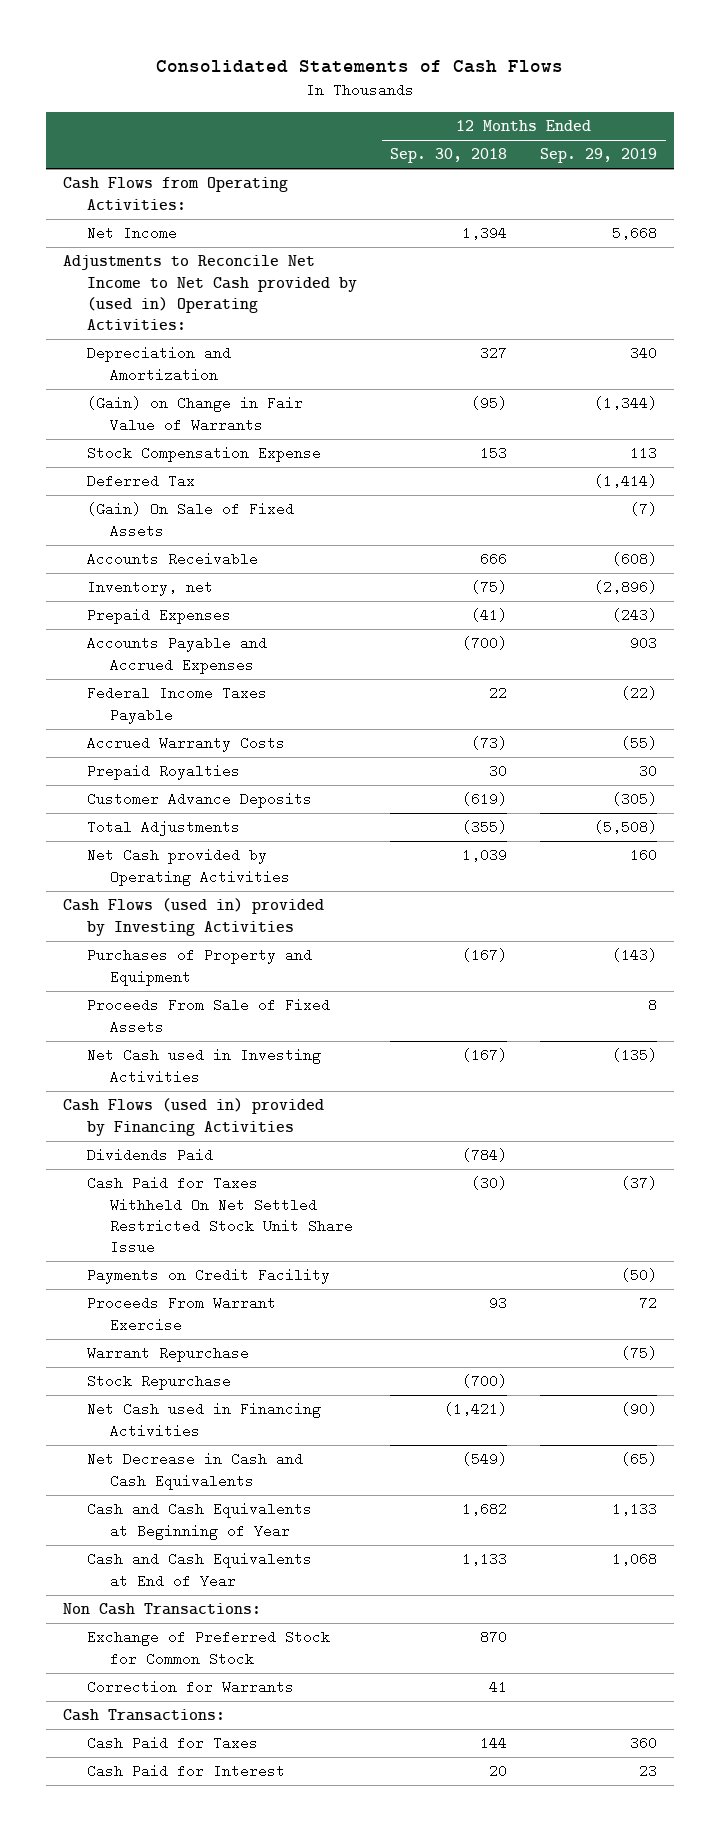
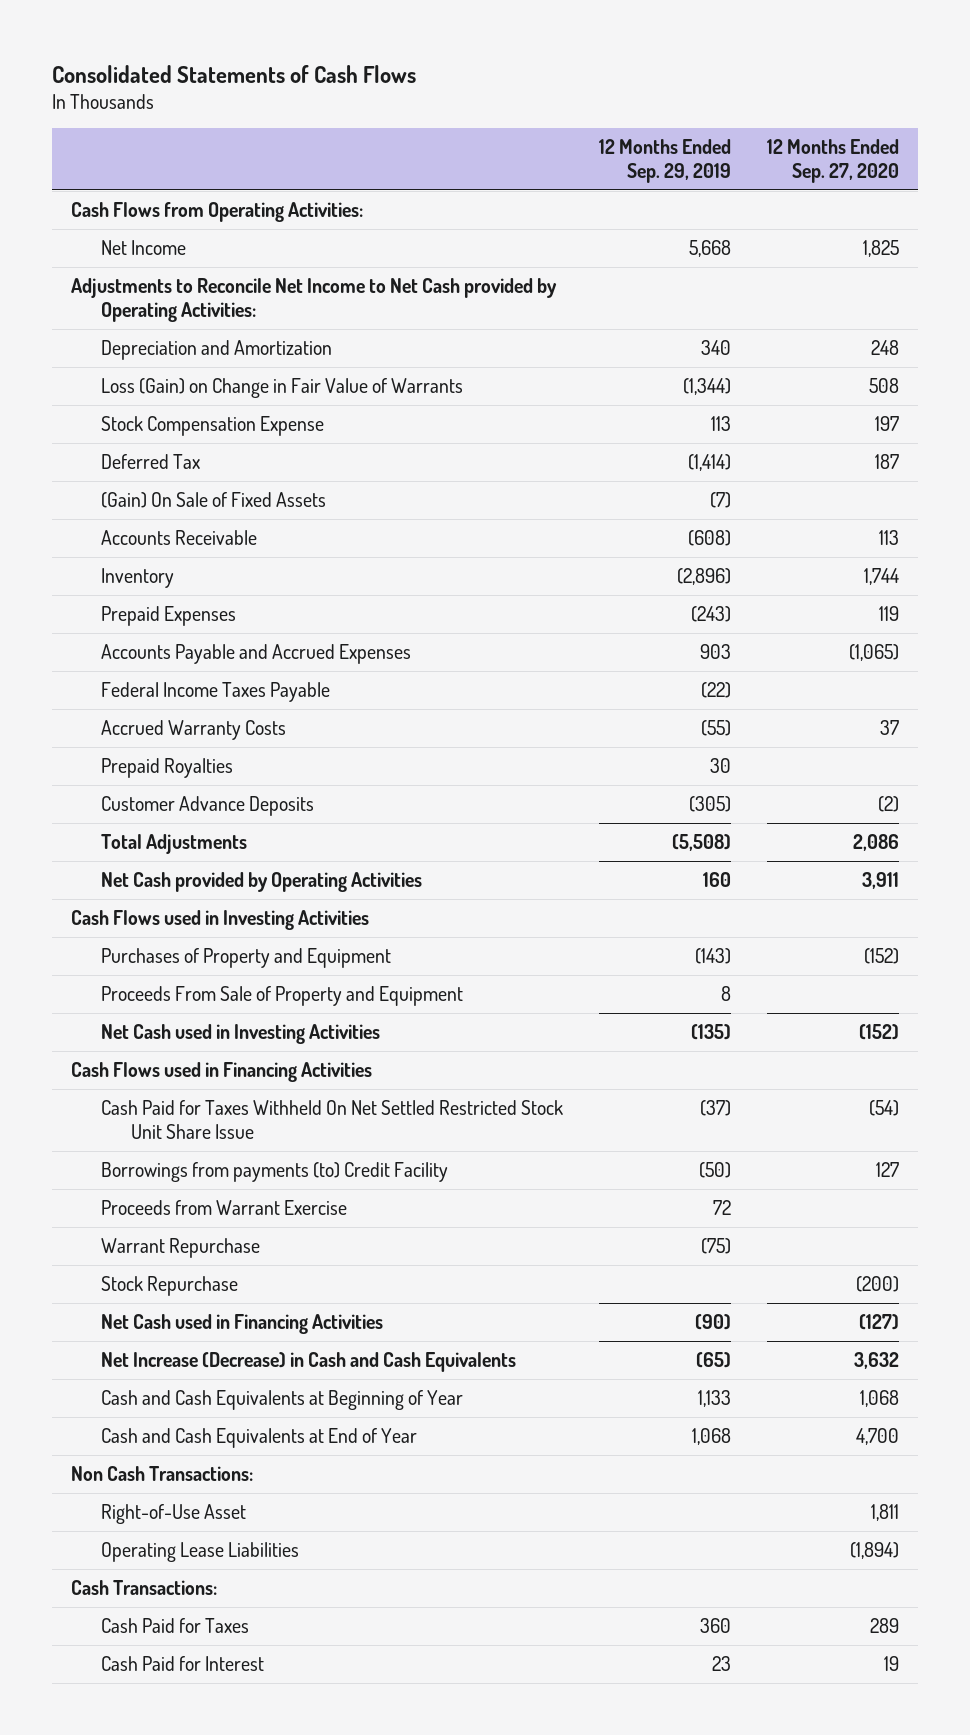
- | 12 Months Ended Sep. 30, 2018 | 12 Months Ended Sep. 29, 2019
+ | 12 Months Ended Sep. 29, 2019 | 12 Months Ended Sep. 27, 2020
- Adjustments to Reconcile Net Income to Net Cash provided by (used in) Operating Activities:
+ Adjustments to Reconcile Net Income to Net Cash provided by Operating Activities:
- (Gain) on Change in Fair Value of Warrants | (95) | (1,344)
+ Loss (Gain) on Change in Fair Value of Warrants | (1,344) | 508
- Inventory, net | (75) | (2,896)
+ Inventory | (2,896) | 1,744
- Cash Flows (used in) provided by Investing Activities
+ Cash Flows used in Investing Activities
- Proceeds From Sale of Fixed Assets | | 8
+ Proceeds From Sale of Property and Equipment | 8 |
- Cash Flows (used in) provided by Financing Activities
- Dividends Paid | (784) |
+ Cash Flows used in Financing Activities
- Payments on Credit Facility | | (50)
- Proceeds From Warrant Exercise | 93 | 72
+ Borrowings from payments (to) Credit Facility | (50) | 127
+ Proceeds from Warrant Exercise | 72 |
- Net Decrease in Cash and Cash Equivalents | (549) | (65)
+ Net Increase (Decrease) in Cash and Cash Equivalents | (65) | 3,632
- Exchange of Preferred Stock for Common Stock | 870 |
- Correction for Warrants | 41 |
+ Right-of-Use Asset | | 1,811
+ Operating Lease Liabilities | | (1,894)

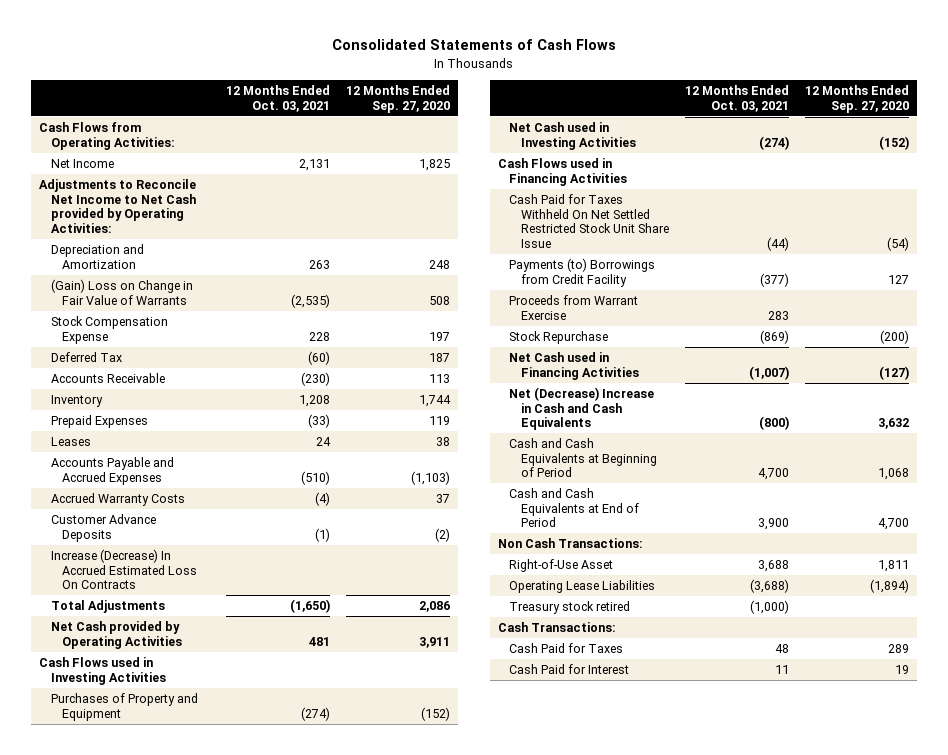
- | 12 Months Ended Sep. 29, 2019 | 12 Months Ended Sep. 27, 2020
+ | 12 Months Ended Oct. 03, 2021 | 12 Months Ended Sep. 27, 2020
- Loss (Gain) on Change in Fair Value of Warrants | (1,344) | 508
+ (Gain) Loss on Change in Fair Value of Warrants | (2,535) | 508
- (Gain) On Sale of Fixed Assets | (7) |
- Accounts Payable and Accrued Expenses | 903 | (1,065)
- Federal Income Taxes Payable | (22) |
+ Leases | 24 | 38
+ Accounts Payable and Accrued Expenses | (510) | (1,103)
- Prepaid Royalties | 30 |
+ Increase (Decrease) In Accrued Estimated Loss On Contracts
- Proceeds From Sale of Property and Equipment | 8 |
- Borrowings from payments (to) Credit Facility | (50) | 127
+ Payments (to) Borrowings from Credit Facility | (377) | 127
- Warrant Repurchase | (75) |
- Net Increase (Decrease) in Cash and Cash Equivalents | (65) | 3,632
- Cash and Cash Equivalents at Beginning of Year | 1,133 | 1,068
- Cash and Cash Equivalents at End of Year | 1,068 | 4,700
+ Net (Decrease) Increase in Cash and Cash Equivalents | (800) | 3,632
+ Cash and Cash Equivalents at Beginning of Period | 4,700 | 1,068
+ Cash and Cash Equivalents at End of Period | 3,900 | 4,700
+ Treasury stock retired | (1,000) |

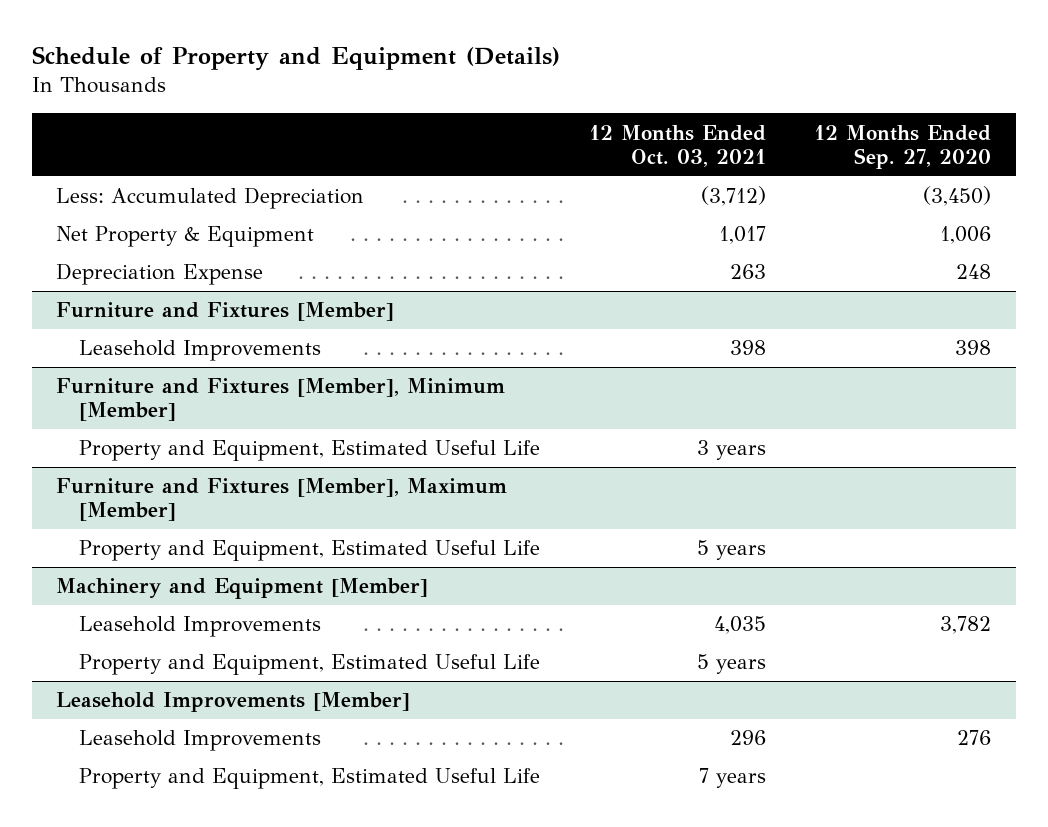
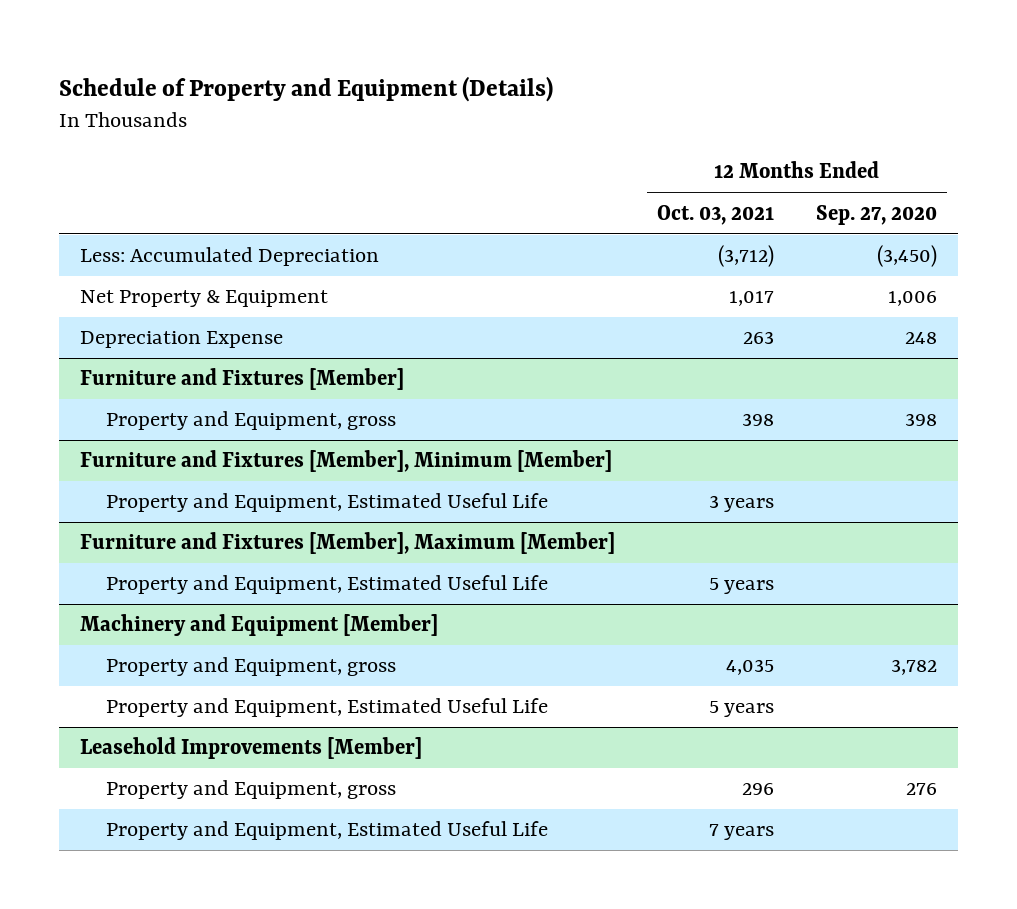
@ Furniture and Fixtures [Member]
- Leasehold Improvements | 398 | 398
+ Property and Equipment, gross | 398 | 398
@ Machinery and Equipment [Member]
- Leasehold Improvements | 4,035 | 3,782
+ Property and Equipment, gross | 4,035 | 3,782
@ Leasehold Improvements [Member]
- Leasehold Improvements | 296 | 276
+ Property and Equipment, gross | 296 | 276

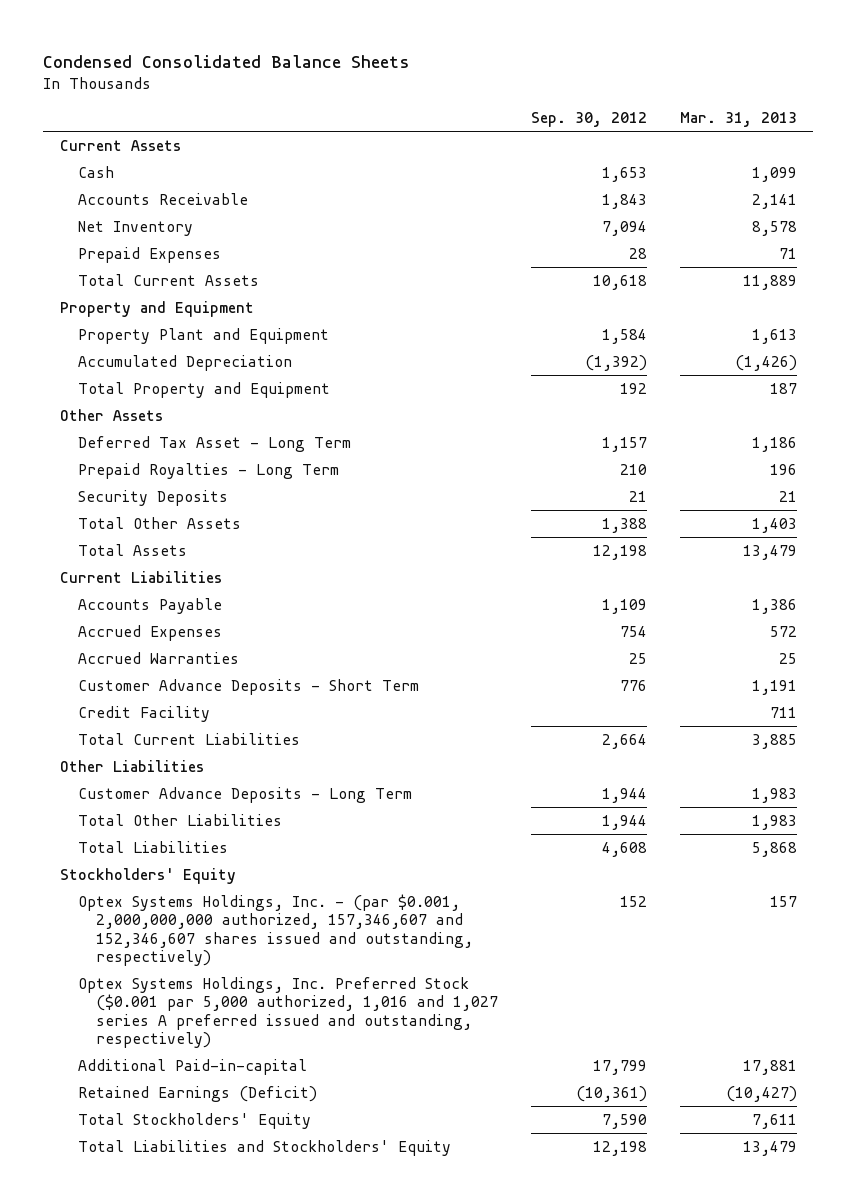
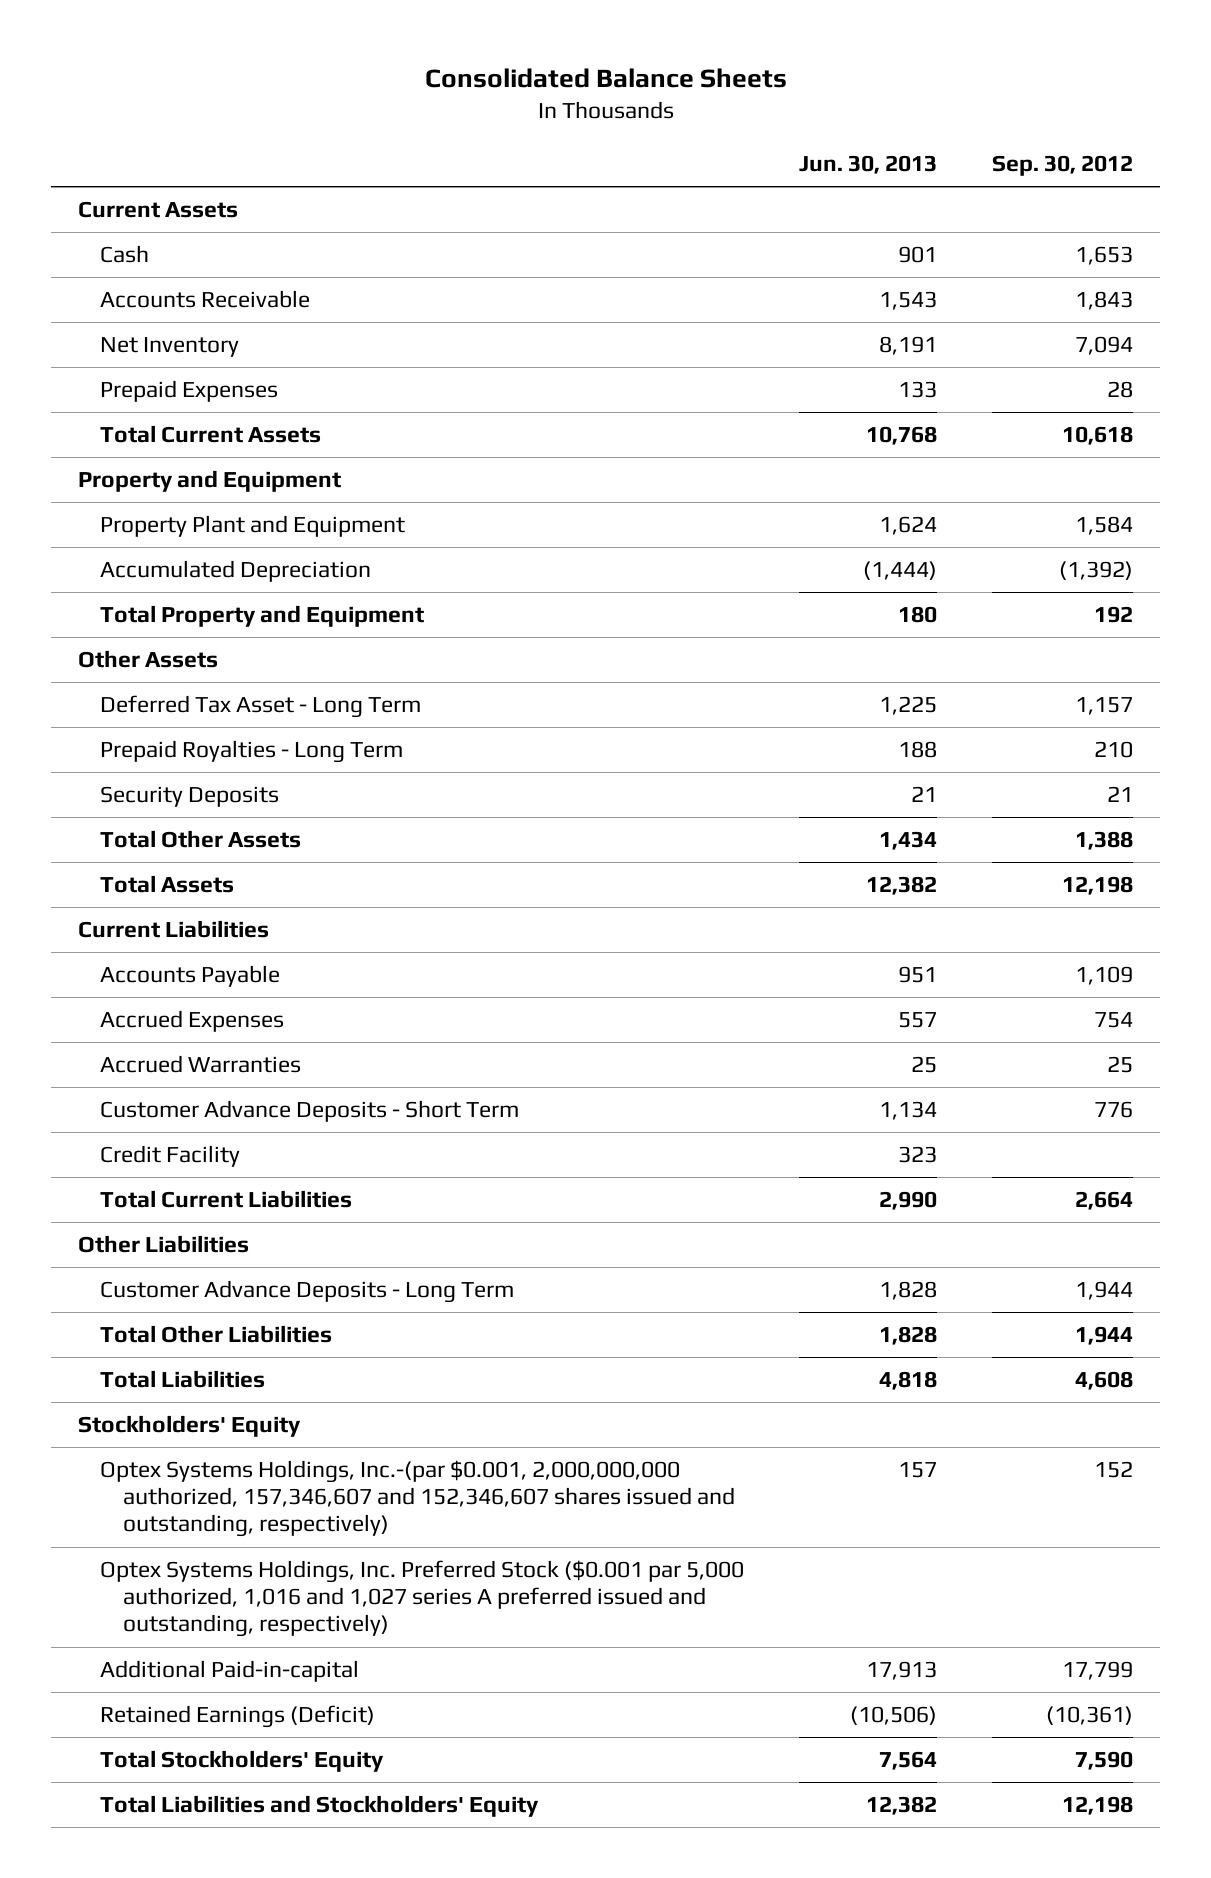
- Condensed Consolidated Balance Sheets
+ Consolidated Balance Sheets
- | Sep. 30, 2012 | Mar. 31, 2013
+ | Jun. 30, 2013 | Sep. 30, 2012
- Optex Systems Holdings, Inc. - (par $0.001, 2,000,000,000 authorized, 157,346,607 and 152,346,607 shares issued and outstanding, respectively) | 152 | 157
+ Optex Systems Holdings, Inc.-(par $0.001, 2,000,000,000 authorized, 157,346,607 and 152,346,607 shares issued and outstanding, respectively) | 157 | 152

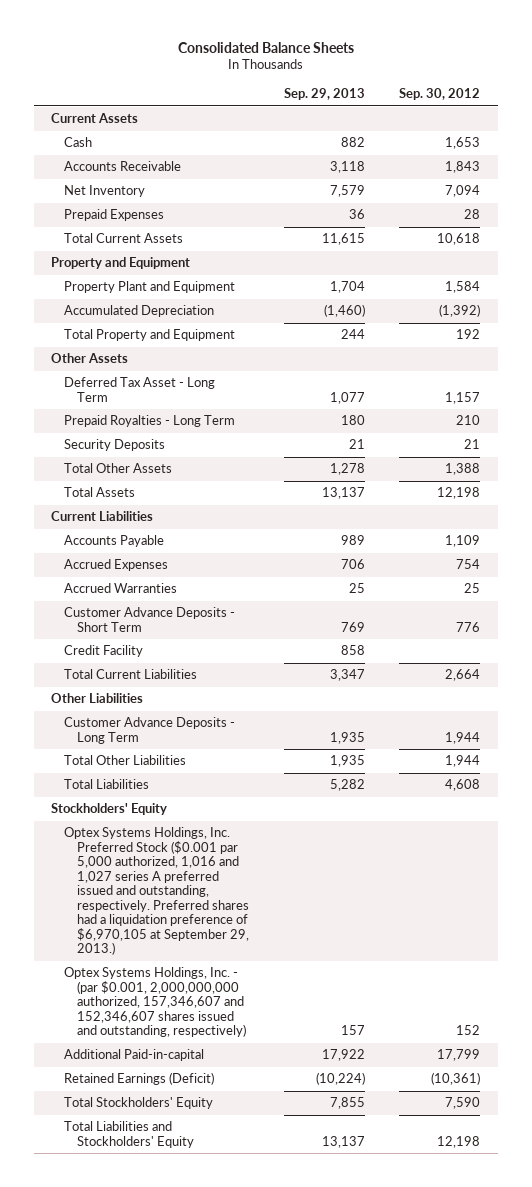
- | Jun. 30, 2013 | Sep. 30, 2012
+ | Sep. 29, 2013 | Sep. 30, 2012
- Optex Systems Holdings, Inc.-(par $0.001, 2,000,000,000 authorized, 157,346,607 and 152,346,607 shares issued and outstanding, respectively) | 157 | 152
- Optex Systems Holdings, Inc. Preferred Stock ($0.001 par 5,000 authorized, 1,016 and 1,027 series A preferred issued and outstanding, respectively)
+ Optex Systems Holdings, Inc. Preferred Stock ($0.001 par 5,000 authorized, 1,016 and 1,027 series A preferred issued and outstanding, respectively. Preferred shares had a liquidation preference of $6,970,105 at September 29, 2013.)
+ Optex Systems Holdings, Inc. - (par $0.001, 2,000,000,000 authorized, 157,346,607 and 152,346,607 shares issued and outstanding, respectively) | 157 | 152

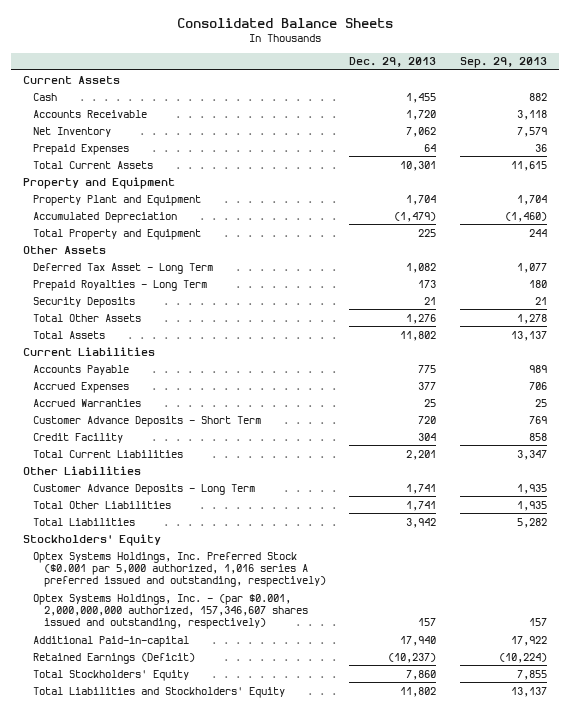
- | Sep. 29, 2013 | Sep. 30, 2012
+ | Dec. 29, 2013 | Sep. 29, 2013
- Optex Systems Holdings, Inc. Preferred Stock ($0.001 par 5,000 authorized, 1,016 and 1,027 series A preferred issued and outstanding, respectively. Preferred shares had a liquidation preference of $6,970,105 at September 29, 2013.)
- Optex Systems Holdings, Inc. - (par $0.001, 2,000,000,000 authorized, 157,346,607 and 152,346,607 shares issued and outstanding, respectively) | 157 | 152
+ Optex Systems Holdings, Inc. Preferred Stock ($0.001 par 5,000 authorized, 1,016 series A preferred issued and outstanding, respectively)
+ Optex Systems Holdings, Inc. - (par $0.001, 2,000,000,000 authorized, 157,346,607 shares issued and outstanding, respectively) | 157 | 157

